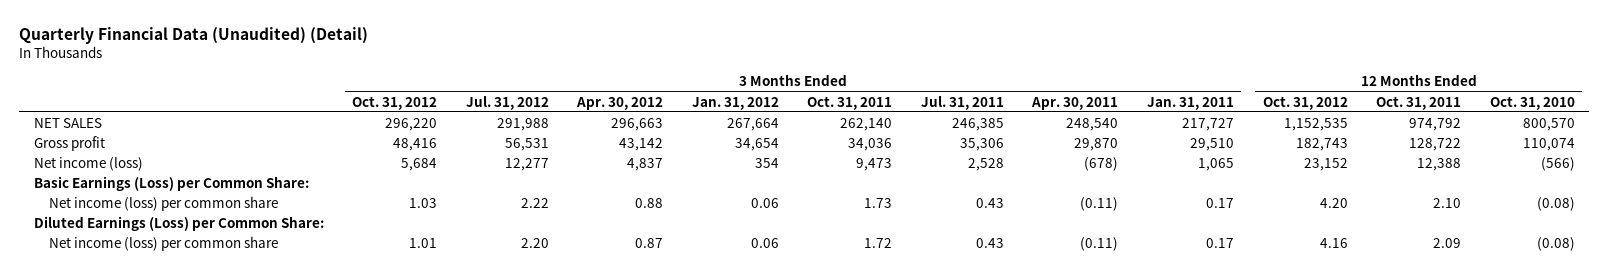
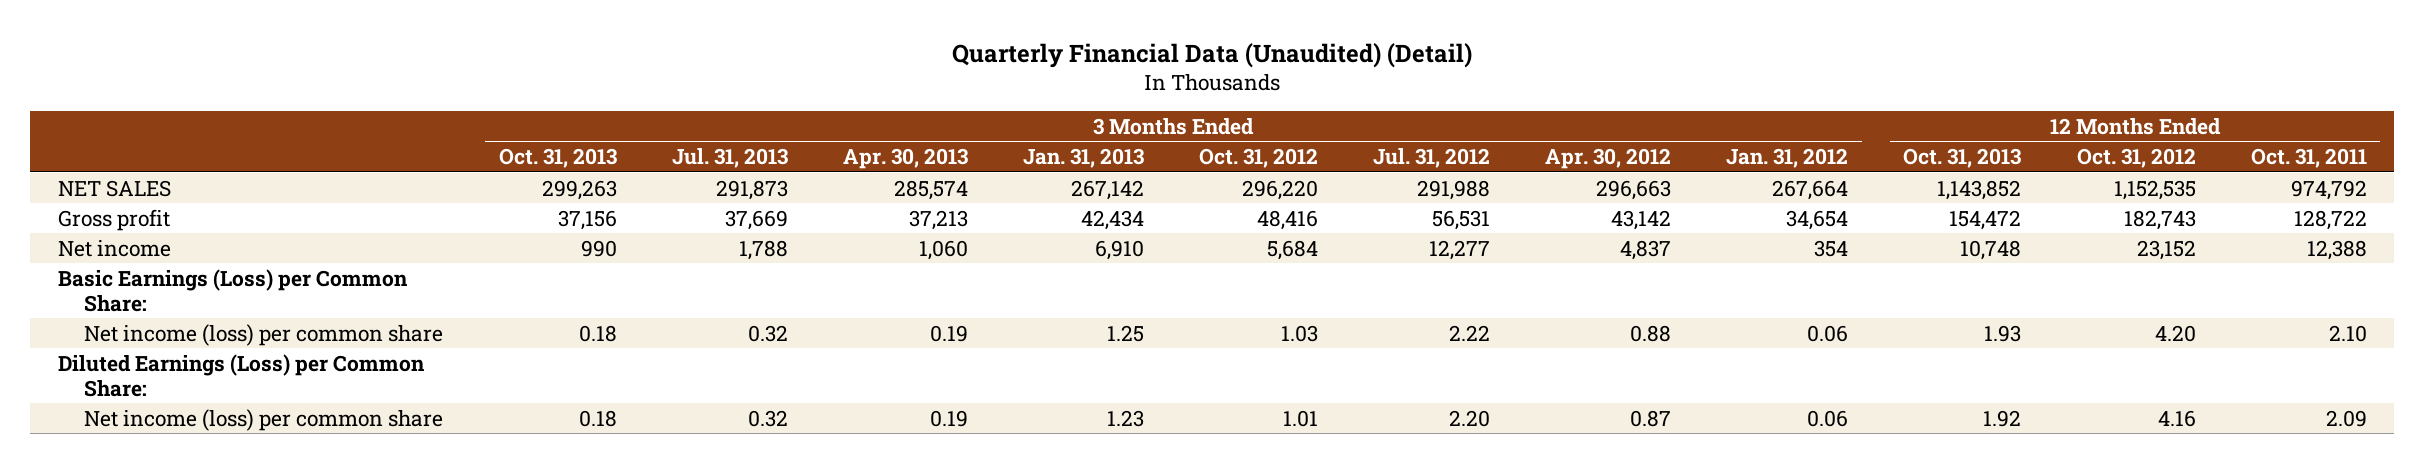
- | 3 Months Ended Oct. 31, 2012 | 3 Months Ended Jul. 31, 2012 | 3 Months Ended Apr. 30, 2012 | 3 Months Ended Jan. 31, 2012 | 3 Months Ended Oct. 31, 2011 | 3 Months Ended Jul. 31, 2011 | 3 Months Ended Apr. 30, 2011 | 3 Months Ended Jan. 31, 2011 | 12 Months Ended Oct. 31, 2012 | 12 Months Ended Oct. 31, 2011 | 12 Months Ended Oct. 31, 2010
+ | 3 Months Ended Oct. 31, 2013 | 3 Months Ended Jul. 31, 2013 | 3 Months Ended Apr. 30, 2013 | 3 Months Ended Jan. 31, 2013 | 3 Months Ended Oct. 31, 2012 | 3 Months Ended Jul. 31, 2012 | 3 Months Ended Apr. 30, 2012 | 3 Months Ended Jan. 31, 2012 | 12 Months Ended Oct. 31, 2013 | 12 Months Ended Oct. 31, 2012 | 12 Months Ended Oct. 31, 2011
- Net income (loss) | 5,684 | 12,277 | 4,837 | 354 | 9,473 | 2,528 | (678) | 1,065 | 23,152 | 12,388 | (566)
+ Net income | 990 | 1,788 | 1,060 | 6,910 | 5,684 | 12,277 | 4,837 | 354 | 10,748 | 23,152 | 12,388

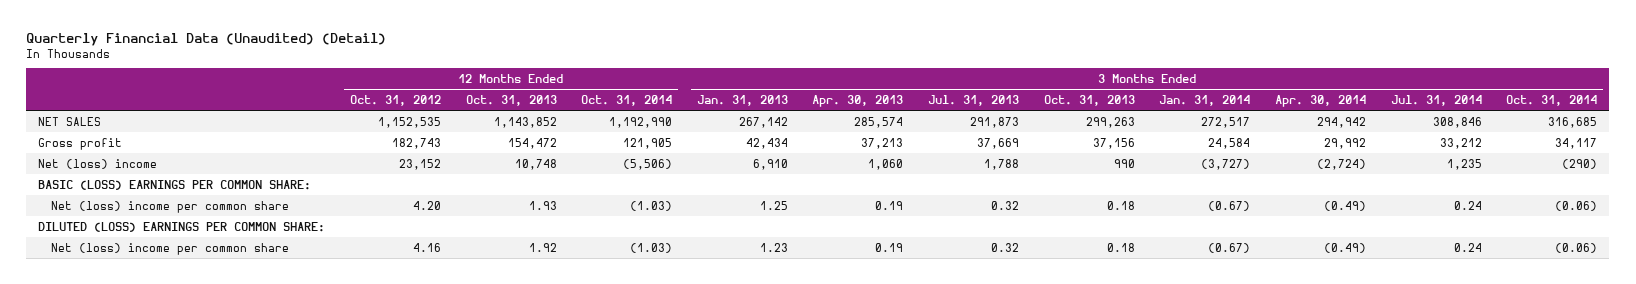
- | 3 Months Ended Oct. 31, 2013 | 3 Months Ended Jul. 31, 2013 | 3 Months Ended Apr. 30, 2013 | 3 Months Ended Jan. 31, 2013 | 3 Months Ended Oct. 31, 2012 | 3 Months Ended Jul. 31, 2012 | 3 Months Ended Apr. 30, 2012 | 3 Months Ended Jan. 31, 2012 | 12 Months Ended Oct. 31, 2013 | 12 Months Ended Oct. 31, 2012 | 12 Months Ended Oct. 31, 2011
+ | 12 Months Ended Oct. 31, 2012 | 12 Months Ended Oct. 31, 2013 | 12 Months Ended Oct. 31, 2014 | 3 Months Ended Jan. 31, 2013 | 3 Months Ended Apr. 30, 2013 | 3 Months Ended Jul. 31, 2013 | 3 Months Ended Oct. 31, 2013 | 3 Months Ended Jan. 31, 2014 | 3 Months Ended Apr. 30, 2014 | 3 Months Ended Jul. 31, 2014 | 3 Months Ended Oct. 31, 2014
- Net income | 990 | 1,788 | 1,060 | 6,910 | 5,684 | 12,277 | 4,837 | 354 | 10,748 | 23,152 | 12,388
- Basic Earnings (Loss) per Common Share:
- Net income (loss) per common share | 0.18 | 0.32 | 0.19 | 1.25 | 1.03 | 2.22 | 0.88 | 0.06 | 1.93 | 4.20 | 2.10
- Diluted Earnings (Loss) per Common Share:
- Net income (loss) per common share | 0.18 | 0.32 | 0.19 | 1.23 | 1.01 | 2.20 | 0.87 | 0.06 | 1.92 | 4.16 | 2.09
+ Net (loss) income | 23,152 | 10,748 | (5,506) | 6,910 | 1,060 | 1,788 | 990 | (3,727) | (2,724) | 1,235 | (290)
+ BASIC (LOSS) EARNINGS PER COMMON SHARE:
+ Net (loss) income per common share | 4.20 | 1.93 | (1.03) | 1.25 | 0.19 | 0.32 | 0.18 | (0.67) | (0.49) | 0.24 | (0.06)
+ DILUTED (LOSS) EARNINGS PER COMMON SHARE:
+ Net (loss) income per common share | 4.16 | 1.92 | (1.03) | 1.23 | 0.19 | 0.32 | 0.18 | (0.67) | (0.49) | 0.24 | (0.06)

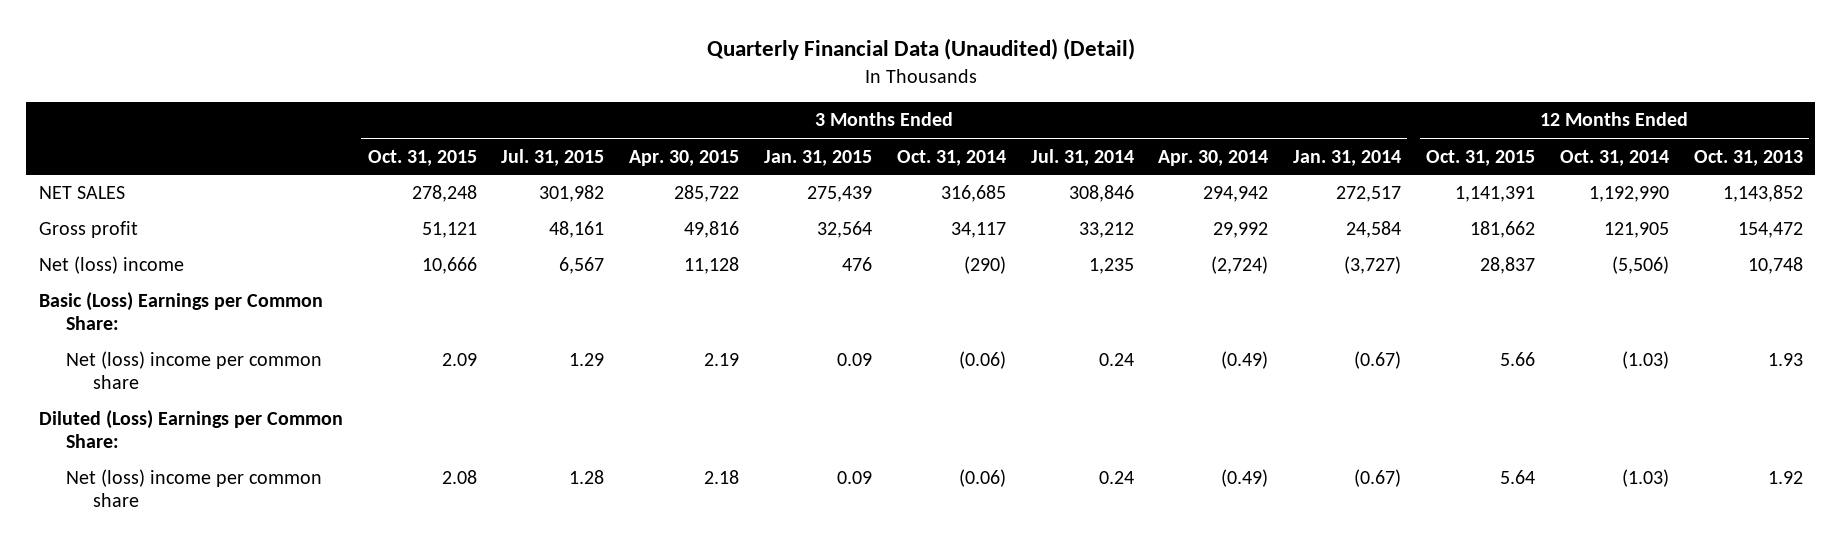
- | 12 Months Ended Oct. 31, 2012 | 12 Months Ended Oct. 31, 2013 | 12 Months Ended Oct. 31, 2014 | 3 Months Ended Jan. 31, 2013 | 3 Months Ended Apr. 30, 2013 | 3 Months Ended Jul. 31, 2013 | 3 Months Ended Oct. 31, 2013 | 3 Months Ended Jan. 31, 2014 | 3 Months Ended Apr. 30, 2014 | 3 Months Ended Jul. 31, 2014 | 3 Months Ended Oct. 31, 2014
+ | 3 Months Ended Oct. 31, 2015 | 3 Months Ended Jul. 31, 2015 | 3 Months Ended Apr. 30, 2015 | 3 Months Ended Jan. 31, 2015 | 3 Months Ended Oct. 31, 2014 | 3 Months Ended Jul. 31, 2014 | 3 Months Ended Apr. 30, 2014 | 3 Months Ended Jan. 31, 2014 | 12 Months Ended Oct. 31, 2015 | 12 Months Ended Oct. 31, 2014 | 12 Months Ended Oct. 31, 2013
- BASIC (LOSS) EARNINGS PER COMMON SHARE:
+ Basic (Loss) Earnings per Common Share:
- DILUTED (LOSS) EARNINGS PER COMMON SHARE:
+ Diluted (Loss) Earnings per Common Share:

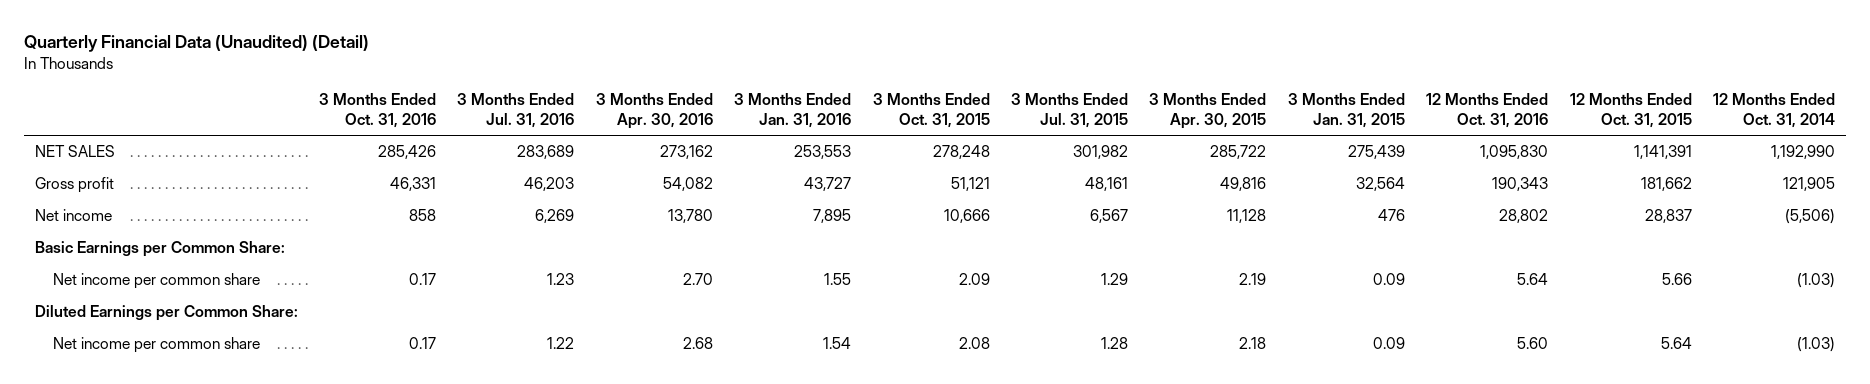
- | 3 Months Ended Oct. 31, 2015 | 3 Months Ended Jul. 31, 2015 | 3 Months Ended Apr. 30, 2015 | 3 Months Ended Jan. 31, 2015 | 3 Months Ended Oct. 31, 2014 | 3 Months Ended Jul. 31, 2014 | 3 Months Ended Apr. 30, 2014 | 3 Months Ended Jan. 31, 2014 | 12 Months Ended Oct. 31, 2015 | 12 Months Ended Oct. 31, 2014 | 12 Months Ended Oct. 31, 2013
+ | 3 Months Ended Oct. 31, 2016 | 3 Months Ended Jul. 31, 2016 | 3 Months Ended Apr. 30, 2016 | 3 Months Ended Jan. 31, 2016 | 3 Months Ended Oct. 31, 2015 | 3 Months Ended Jul. 31, 2015 | 3 Months Ended Apr. 30, 2015 | 3 Months Ended Jan. 31, 2015 | 12 Months Ended Oct. 31, 2016 | 12 Months Ended Oct. 31, 2015 | 12 Months Ended Oct. 31, 2014
- Net (loss) income | 10,666 | 6,567 | 11,128 | 476 | (290) | 1,235 | (2,724) | (3,727) | 28,837 | (5,506) | 10,748
- Basic (Loss) Earnings per Common Share:
- Net (loss) income per common share | 2.09 | 1.29 | 2.19 | 0.09 | (0.06) | 0.24 | (0.49) | (0.67) | 5.66 | (1.03) | 1.93
- Diluted (Loss) Earnings per Common Share:
- Net (loss) income per common share | 2.08 | 1.28 | 2.18 | 0.09 | (0.06) | 0.24 | (0.49) | (0.67) | 5.64 | (1.03) | 1.92
+ Net income | 858 | 6,269 | 13,780 | 7,895 | 10,666 | 6,567 | 11,128 | 476 | 28,802 | 28,837 | (5,506)
+ Basic Earnings per Common Share:
+ Net income per common share | 0.17 | 1.23 | 2.70 | 1.55 | 2.09 | 1.29 | 2.19 | 0.09 | 5.64 | 5.66 | (1.03)
+ Diluted Earnings per Common Share:
+ Net income per common share | 0.17 | 1.22 | 2.68 | 1.54 | 2.08 | 1.28 | 2.18 | 0.09 | 5.60 | 5.64 | (1.03)

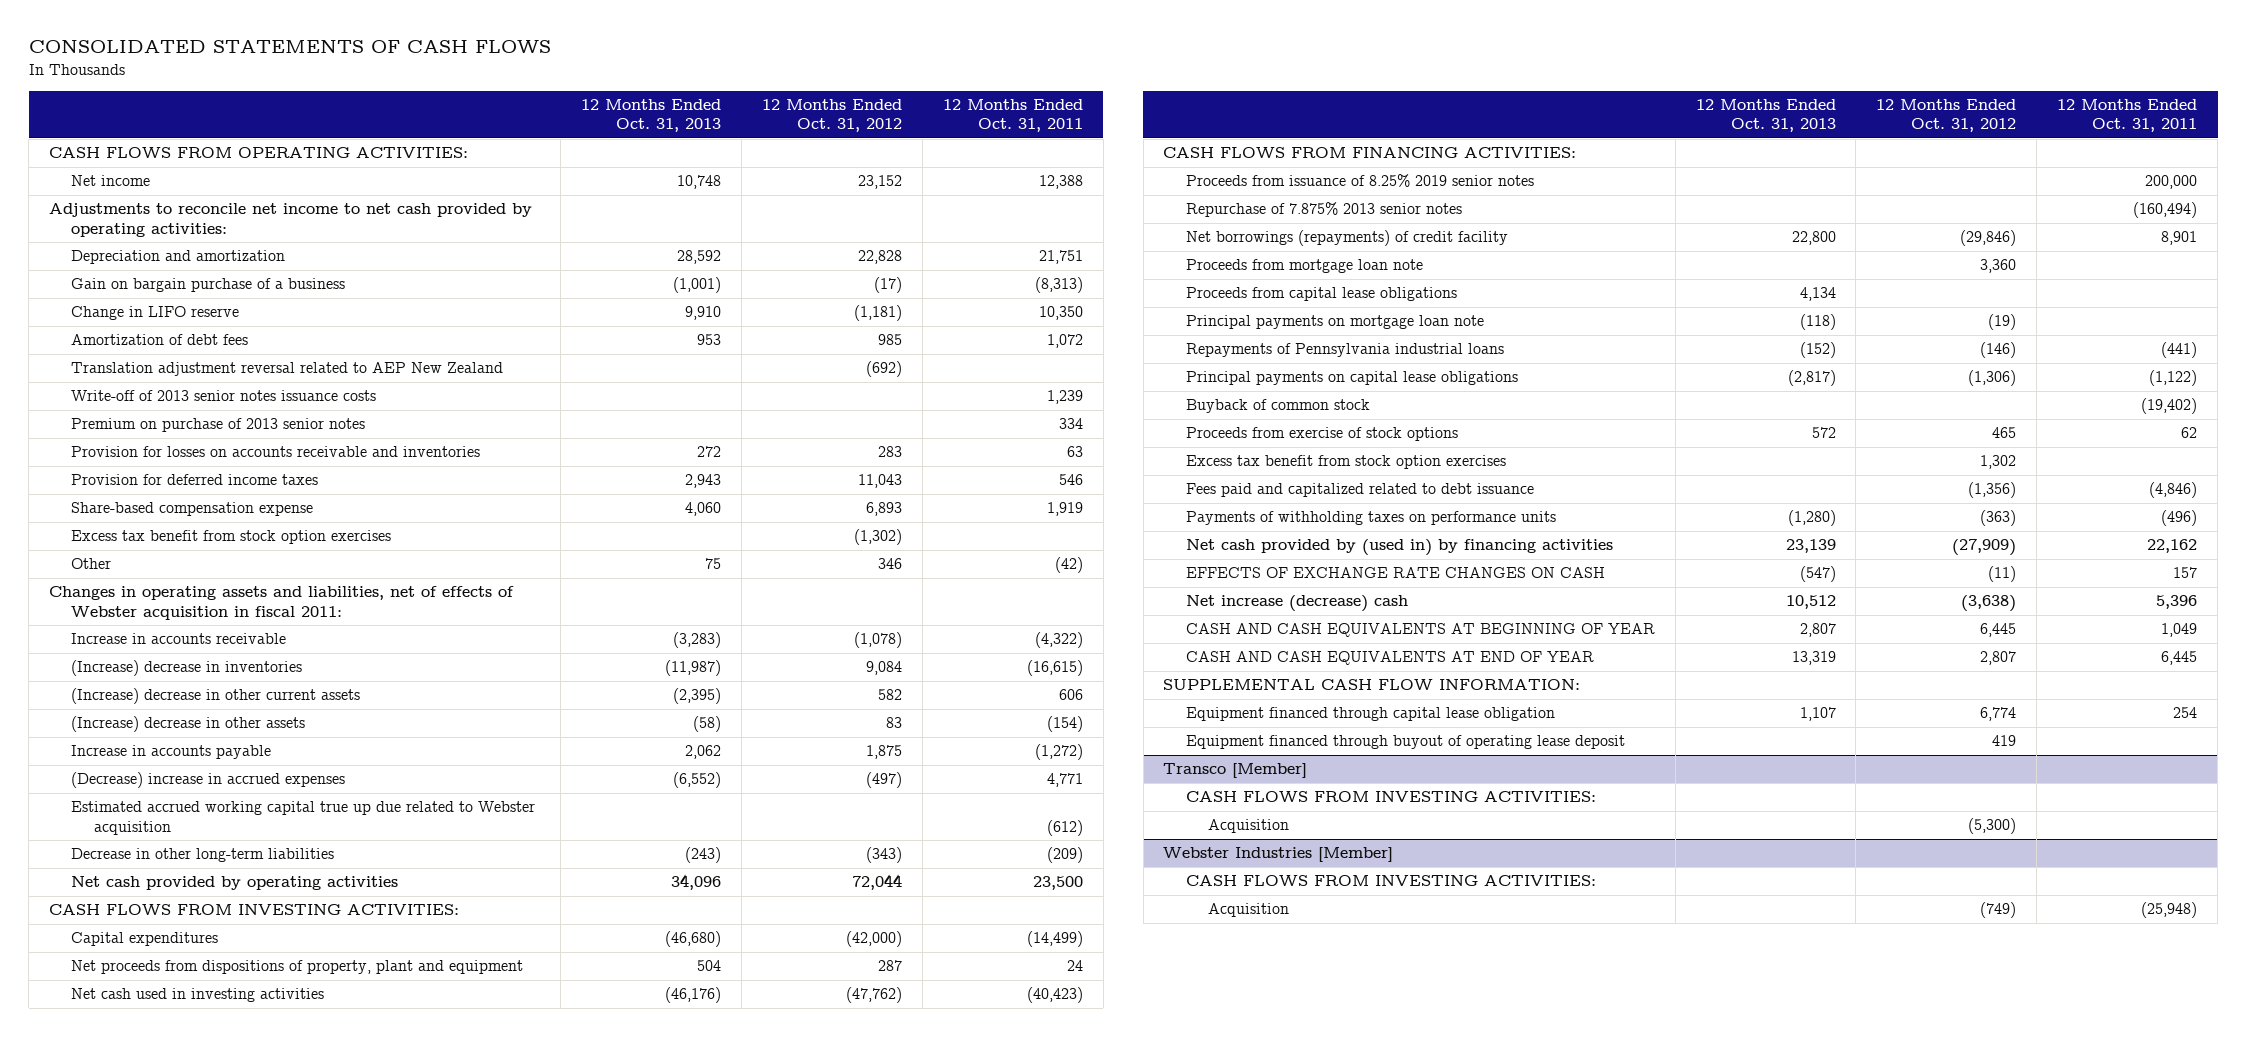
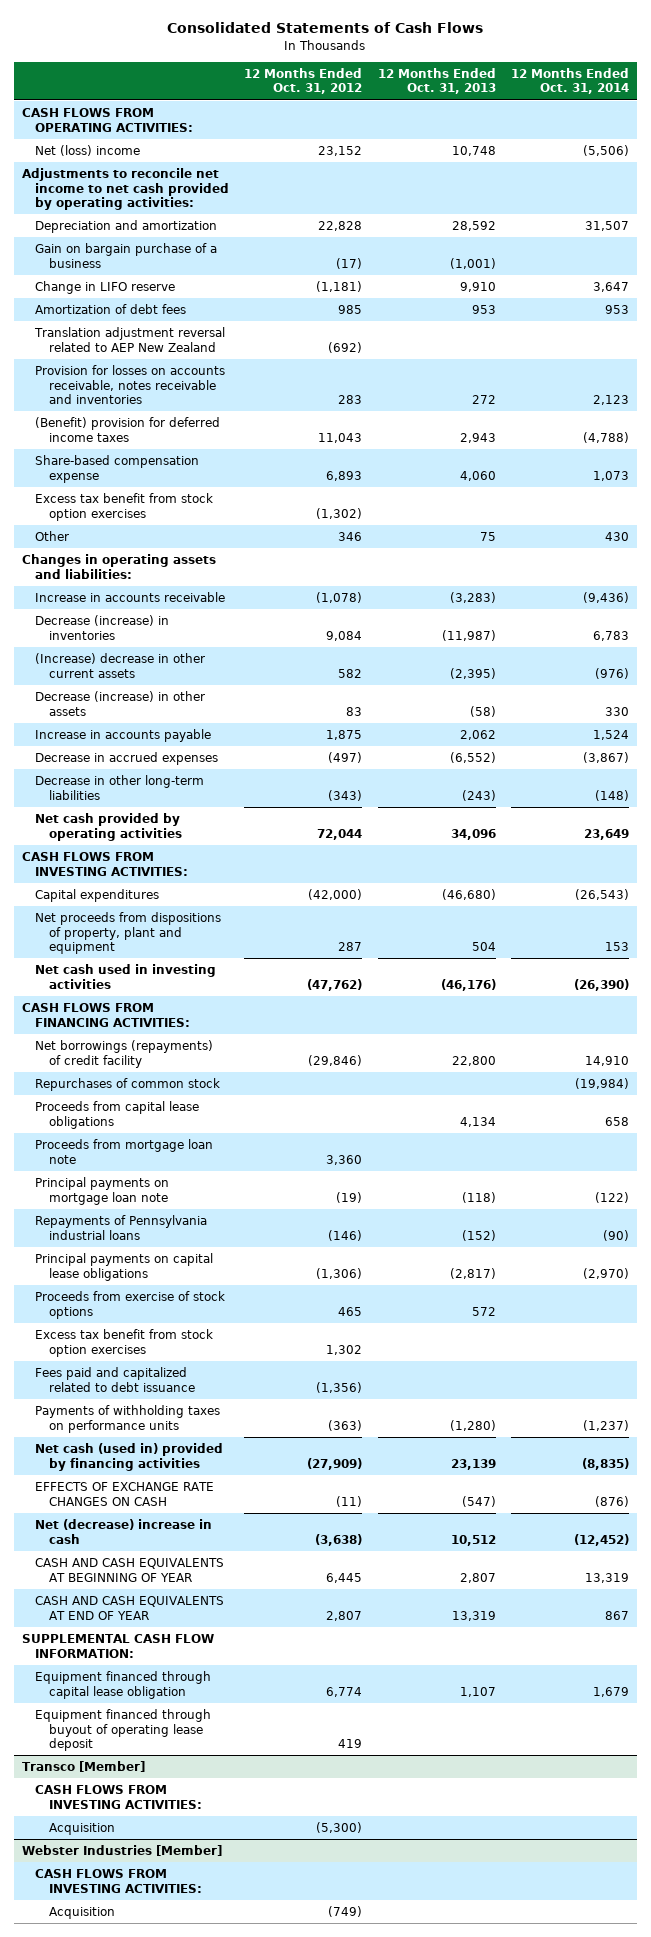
- CONSOLIDATED STATEMENTS OF CASH FLOWS
+ Consolidated Statements of Cash Flows
- | 12 Months Ended Oct. 31, 2013 | 12 Months Ended Oct. 31, 2012 | 12 Months Ended Oct. 31, 2011
+ | 12 Months Ended Oct. 31, 2012 | 12 Months Ended Oct. 31, 2013 | 12 Months Ended Oct. 31, 2014
- Net income | 10,748 | 23,152 | 12,388
+ Net (loss) income | 23,152 | 10,748 | (5,506)
- Write-off of 2013 senior notes issuance costs | | | 1,239
- Premium on purchase of 2013 senior notes | | | 334
- Provision for losses on accounts receivable and inventories | 272 | 283 | 63
- Provision for deferred income taxes | 2,943 | 11,043 | 546
+ Provision for losses on accounts receivable, notes receivable and inventories | 283 | 272 | 2,123
+ (Benefit) provision for deferred income taxes | 11,043 | 2,943 | (4,788)
- Changes in operating assets and liabilities, net of effects of Webster acquisition in fiscal 2011:
+ Changes in operating assets and liabilities:
- (Increase) decrease in inventories | (11,987) | 9,084 | (16,615)
+ Decrease (increase) in inventories | 9,084 | (11,987) | 6,783
- (Increase) decrease in other assets | (58) | 83 | (154)
+ Decrease (increase) in other assets | 83 | (58) | 330
- (Decrease) increase in accrued expenses | (6,552) | (497) | 4,771
- Estimated accrued working capital true up due related to Webster acquisition | | | (612)
+ Decrease in accrued expenses | (497) | (6,552) | (3,867)
- Proceeds from issuance of 8.25% 2019 senior notes | | | 200,000
- Repurchase of 7.875% 2013 senior notes | | | (160,494)
+ Repurchases of common stock | | | (19,984)
moved down: Proceeds from mortgage loan note | 3,360 | |
- Buyback of common stock | | | (19,402)
- Net cash provided by (used in) by financing activities | 23,139 | (27,909) | 22,162
+ Net cash (used in) provided by financing activities | (27,909) | 23,139 | (8,835)
- Net increase (decrease) cash | 10,512 | (3,638) | 5,396
+ Net (decrease) increase in cash | (3,638) | 10,512 | (12,452)

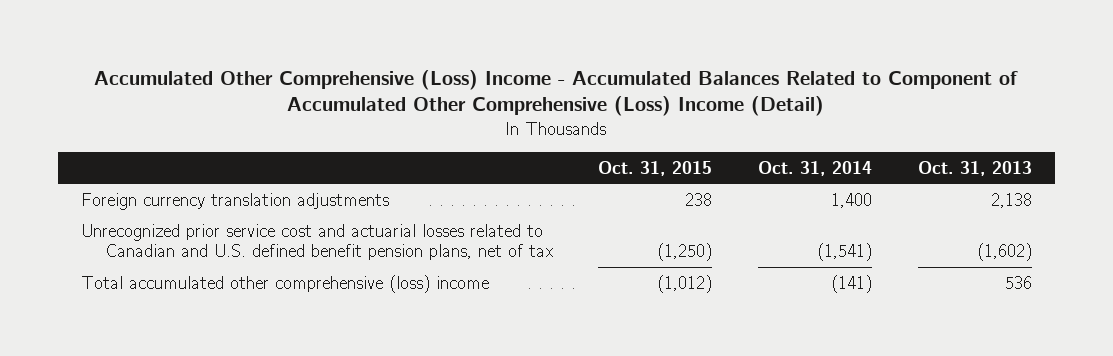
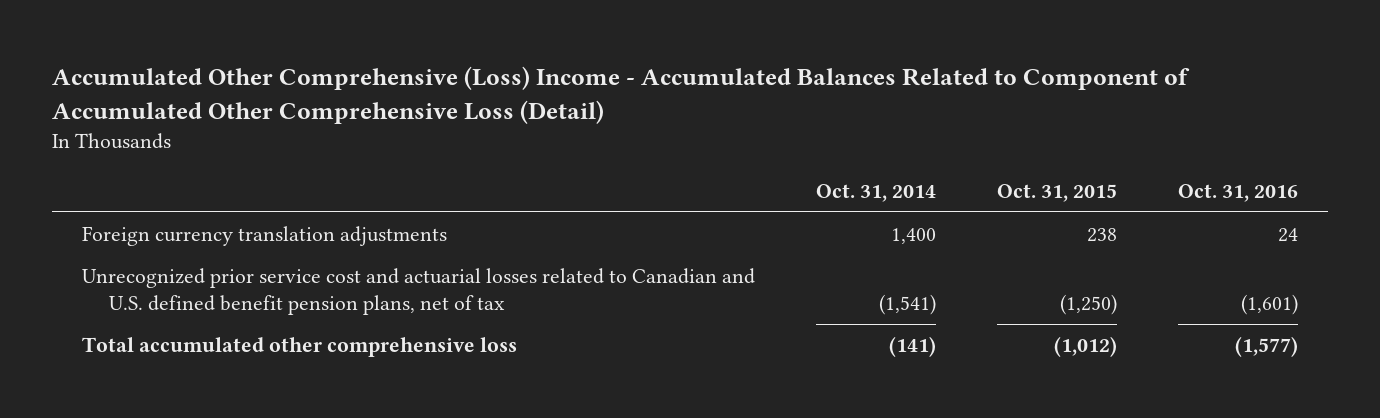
- Accumulated Other Comprehensive (Loss) Income - Accumulated Balances Related to Component of Accumulated Other Comprehensive (Loss) Income (Detail)
+ Accumulated Other Comprehensive (Loss) Income - Accumulated Balances Related to Component of Accumulated Other Comprehensive Loss (Detail)
- | Oct. 31, 2015 | Oct. 31, 2014 | Oct. 31, 2013
+ | Oct. 31, 2014 | Oct. 31, 2015 | Oct. 31, 2016
- Total accumulated other comprehensive (loss) income | (1,012) | (141) | 536
+ Total accumulated other comprehensive loss | (141) | (1,012) | (1,577)

